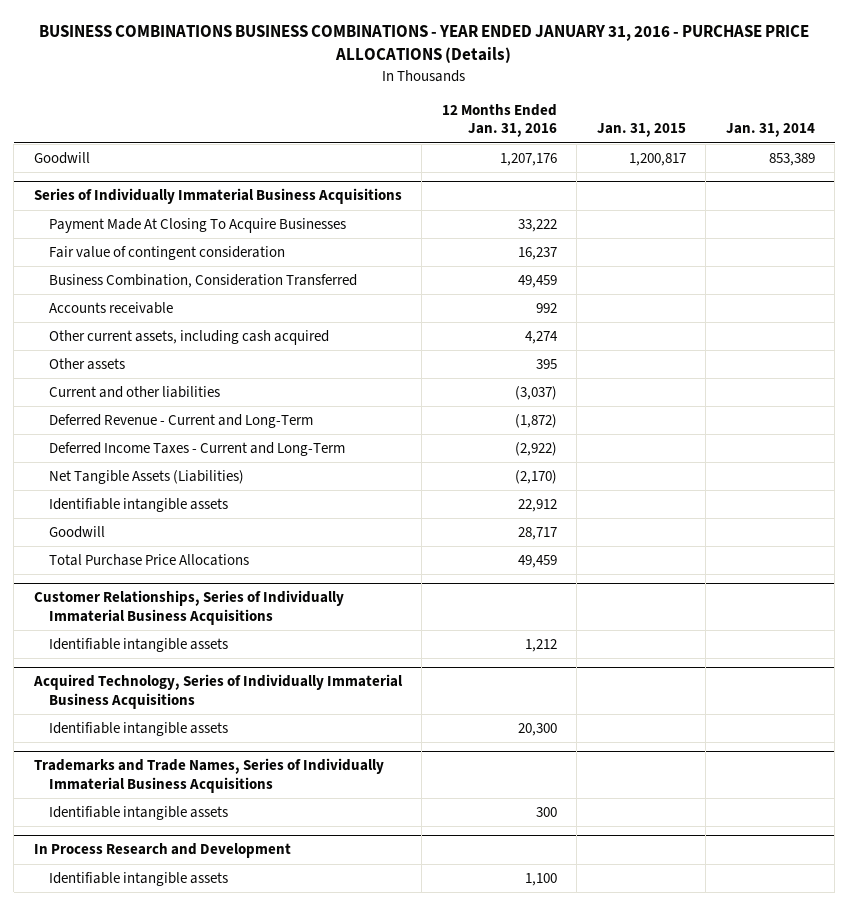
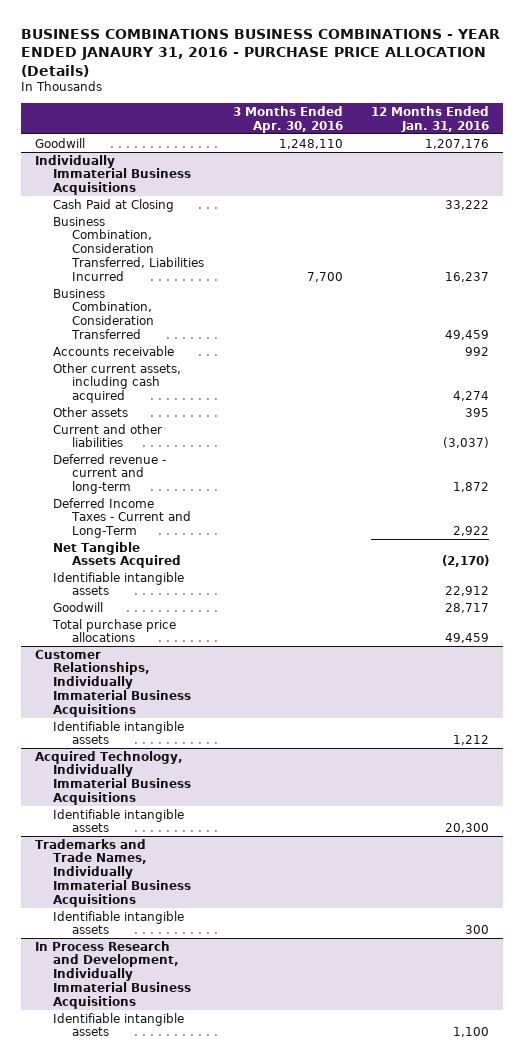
- BUSINESS COMBINATIONS BUSINESS COMBINATIONS - YEAR ENDED JANUARY 31, 2016 - PURCHASE PRICE ALLOCATIONS (Details)
+ BUSINESS COMBINATIONS BUSINESS COMBINATIONS - YEAR ENDED JANAURY 31, 2016 - PURCHASE PRICE ALLOCATION (Details)
- | 12 Months Ended Jan. 31, 2016 | Jan. 31, 2015 | Jan. 31, 2014
+ | 3 Months Ended Apr. 30, 2016 | 12 Months Ended Jan. 31, 2016
- Series of Individually Immaterial Business Acquisitions
- Payment Made At Closing To Acquire Businesses | 33,222 | |
- Fair value of contingent consideration | 16,237 | |
+ Individually Immaterial Business Acquisitions
+ Cash Paid at Closing | | 33,222
+ Business Combination, Consideration Transferred, Liabilities Incurred | 7,700 | 16,237
- Deferred Revenue - Current and Long-Term | (1,872) | |
- Deferred Income Taxes - Current and Long-Term | (2,922) | |
- Net Tangible Assets (Liabilities) | (2,170) | |
+ Deferred revenue - current and long-term | | 1,872
+ Deferred Income Taxes - Current and Long-Term | | 2,922
+ Net Tangible Assets Acquired | | (2,170)
- Total Purchase Price Allocations | 49,459 | |
- Customer Relationships, Series of Individually Immaterial Business Acquisitions
+ Total purchase price allocations | | 49,459
+ Customer Relationships, Individually Immaterial Business Acquisitions
- Acquired Technology, Series of Individually Immaterial Business Acquisitions
+ Acquired Technology, Individually Immaterial Business Acquisitions
- Trademarks and Trade Names, Series of Individually Immaterial Business Acquisitions
+ Trademarks and Trade Names, Individually Immaterial Business Acquisitions
- In Process Research and Development
+ In Process Research and Development, Individually Immaterial Business Acquisitions

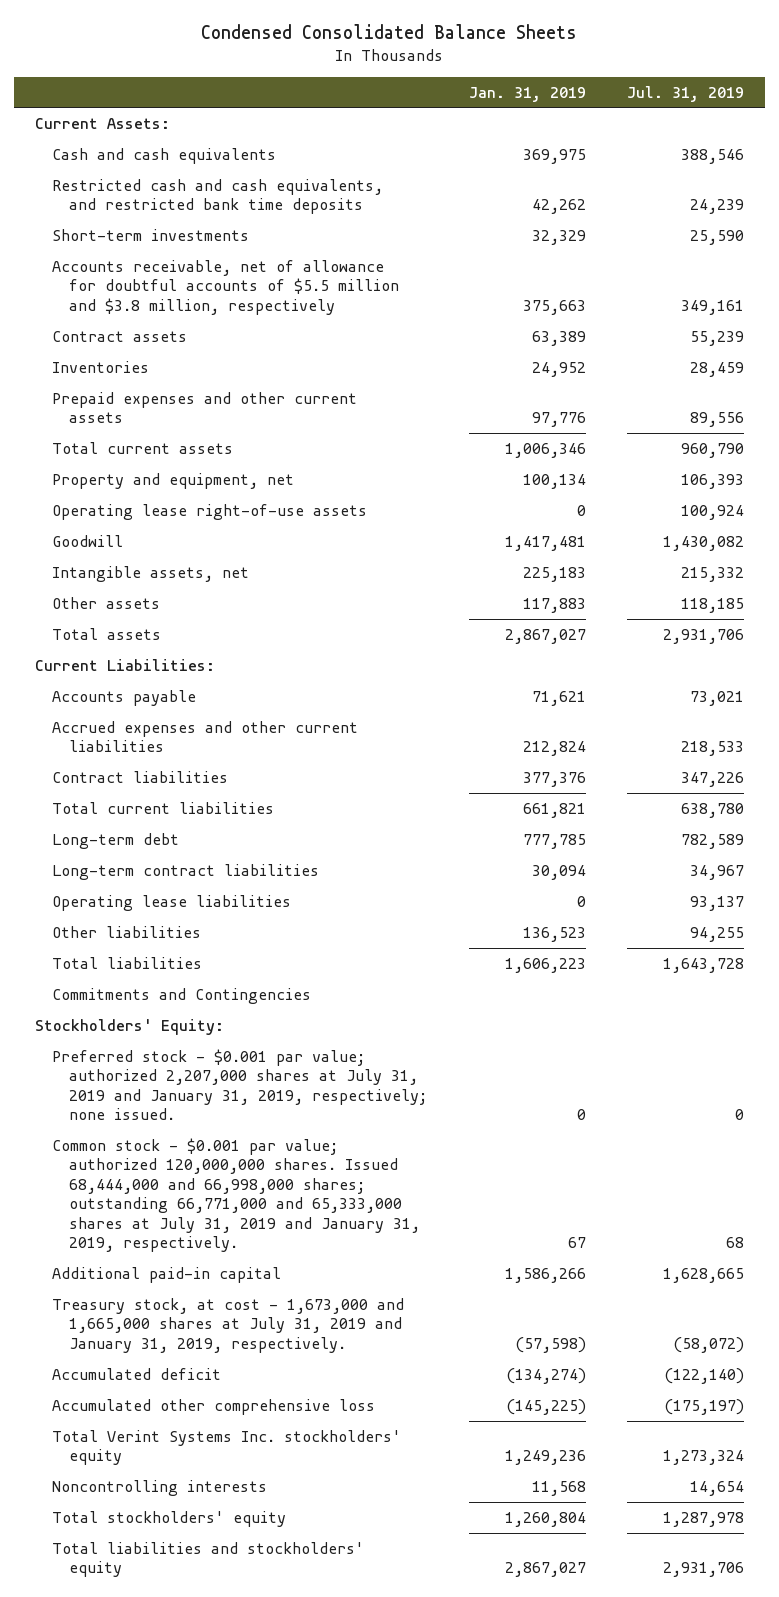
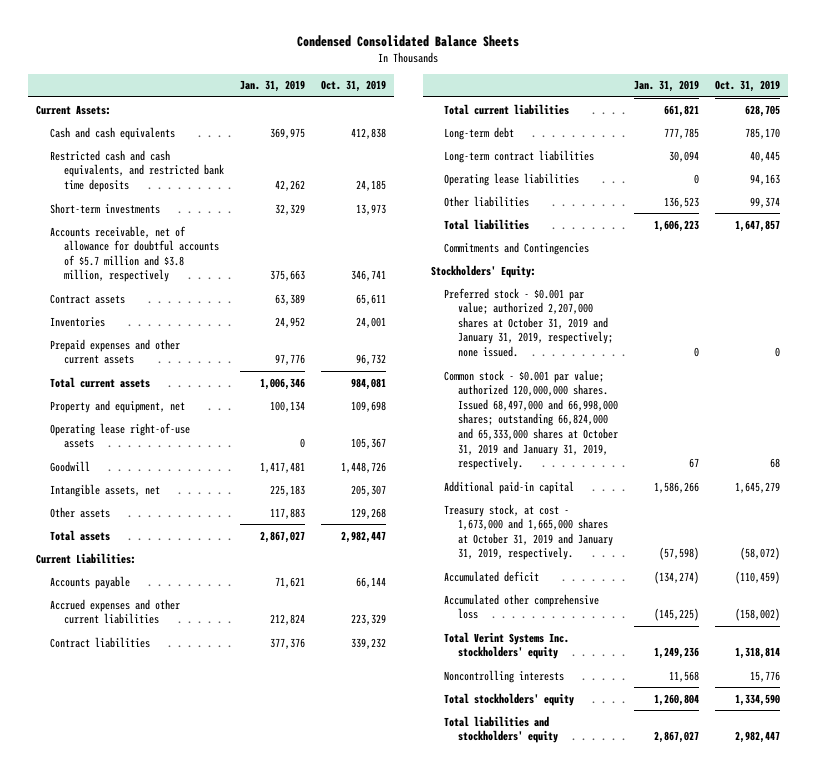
- | Jan. 31, 2019 | Jul. 31, 2019
+ | Jan. 31, 2019 | Oct. 31, 2019
- Accounts receivable, net of allowance for doubtful accounts of $5.5 million and $3.8 million, respectively | 375,663 | 349,161
+ Accounts receivable, net of allowance for doubtful accounts of $5.7 million and $3.8 million, respectively | 375,663 | 346,741
- Preferred stock - $0.001 par value; authorized 2,207,000 shares at July 31, 2019 and January 31, 2019, respectively; none issued. | 0 | 0
- Common stock - $0.001 par value; authorized 120,000,000 shares. Issued 68,444,000 and 66,998,000 shares; outstanding 66,771,000 and 65,333,000 shares at July 31, 2019 and January 31, 2019, respectively. | 67 | 68
+ Preferred stock - $0.001 par value; authorized 2,207,000 shares at October 31, 2019 and January 31, 2019, respectively; none issued. | 0 | 0
+ Common stock - $0.001 par value; authorized 120,000,000 shares. Issued 68,497,000 and 66,998,000 shares; outstanding 66,824,000 and 65,333,000 shares at October 31, 2019 and January 31, 2019, respectively. | 67 | 68
- Treasury stock, at cost - 1,673,000 and 1,665,000 shares at July 31, 2019 and January 31, 2019, respectively. | (57,598) | (58,072)
+ Treasury stock, at cost - 1,673,000 and 1,665,000 shares at October 31, 2019 and January 31, 2019, respectively. | (57,598) | (58,072)

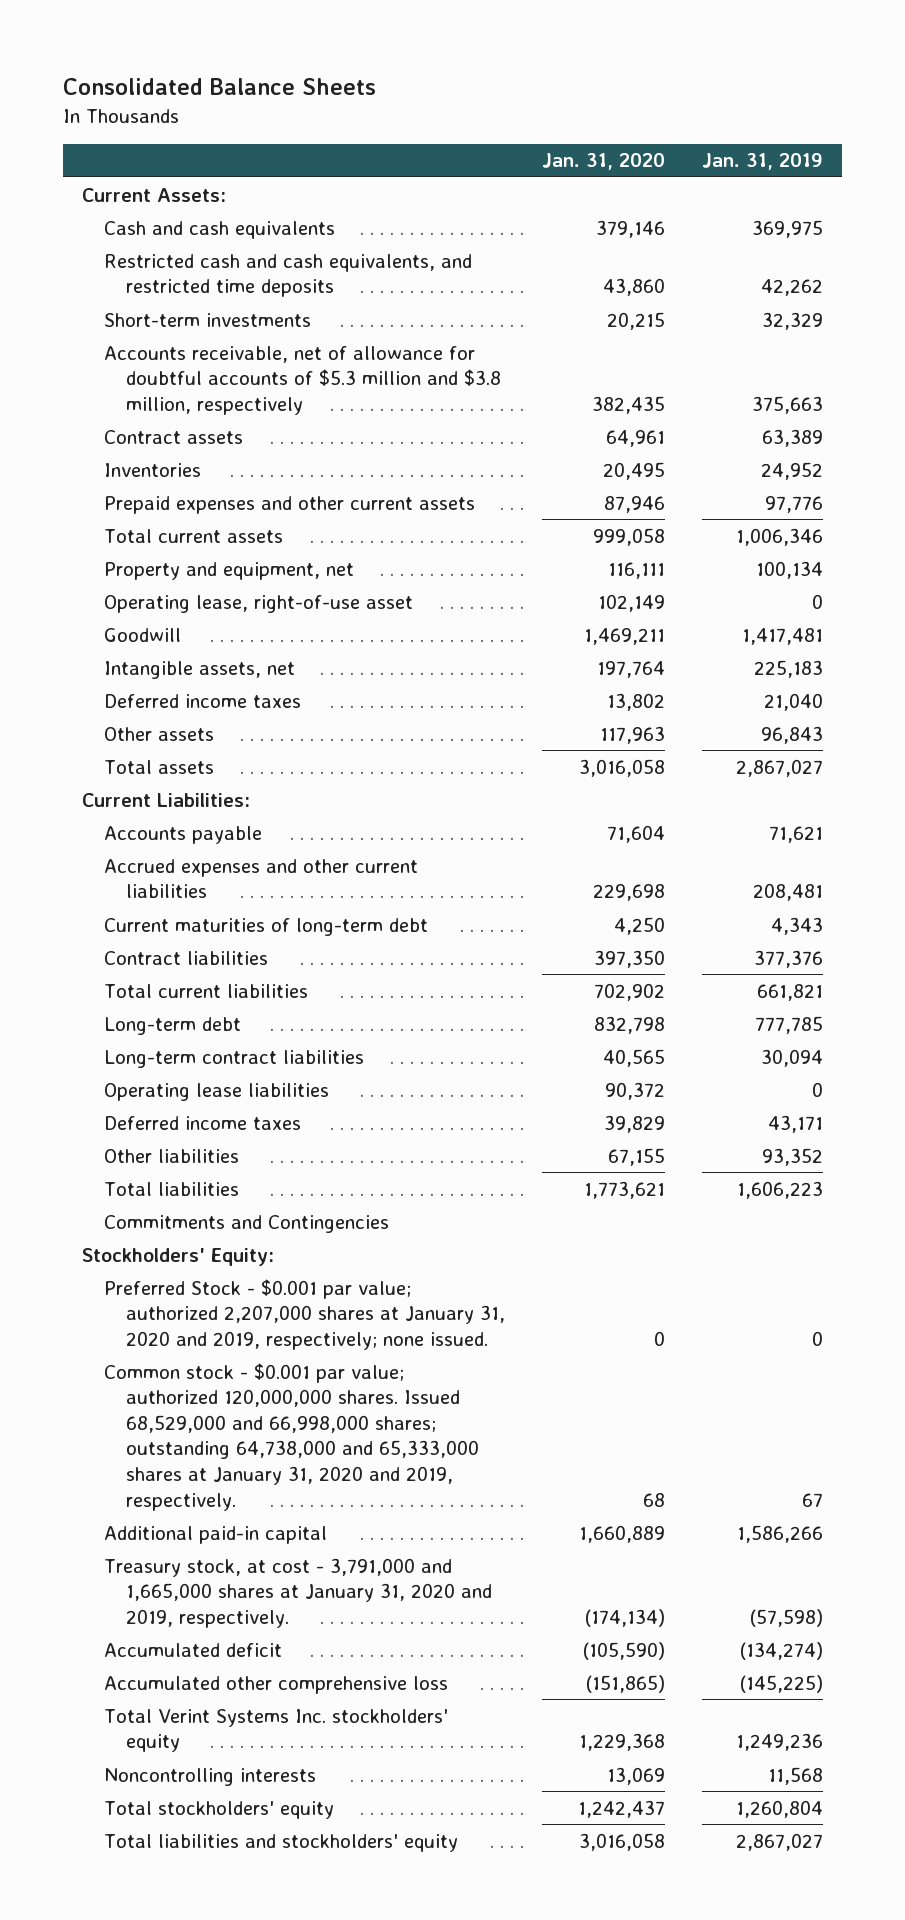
- Condensed Consolidated Balance Sheets
+ Consolidated Balance Sheets
- | Jan. 31, 2019 | Oct. 31, 2019
+ | Jan. 31, 2020 | Jan. 31, 2019
- Restricted cash and cash equivalents, and restricted bank time deposits | 42,262 | 24,185
+ Restricted cash and cash equivalents, and restricted time deposits | 43,860 | 42,262
- Accounts receivable, net of allowance for doubtful accounts of $5.7 million and $3.8 million, respectively | 375,663 | 346,741
+ Accounts receivable, net of allowance for doubtful accounts of $5.3 million and $3.8 million, respectively | 382,435 | 375,663
- Operating lease right-of-use assets | 0 | 105,367
+ Operating lease, right-of-use asset | 102,149 | 0
- Other assets | 117,883 | 129,268
+ Deferred income taxes | 13,802 | 21,040
+ Other assets | 117,963 | 96,843
- Accrued expenses and other current liabilities | 212,824 | 223,329
+ Accrued expenses and other current liabilities | 229,698 | 208,481
+ Current maturities of long-term debt | 4,250 | 4,343
- Other liabilities | 136,523 | 99,374
+ Deferred income taxes | 39,829 | 43,171
+ Other liabilities | 67,155 | 93,352
- Preferred stock - $0.001 par value; authorized 2,207,000 shares at October 31, 2019 and January 31, 2019, respectively; none issued. | 0 | 0
- Common stock - $0.001 par value; authorized 120,000,000 shares. Issued 68,497,000 and 66,998,000 shares; outstanding 66,824,000 and 65,333,000 shares at October 31, 2019 and January 31, 2019, respectively. | 67 | 68
+ Preferred Stock - $0.001 par value; authorized 2,207,000 shares at January 31, 2020 and 2019, respectively; none issued. | 0 | 0
+ Common stock - $0.001 par value; authorized 120,000,000 shares. Issued 68,529,000 and 66,998,000 shares; outstanding 64,738,000 and 65,333,000 shares at January 31, 2020 and 2019, respectively. | 68 | 67
- Treasury stock, at cost - 1,673,000 and 1,665,000 shares at October 31, 2019 and January 31, 2019, respectively. | (57,598) | (58,072)
+ Treasury stock, at cost - 3,791,000 and 1,665,000 shares at January 31, 2020 and 2019, respectively. | (174,134) | (57,598)

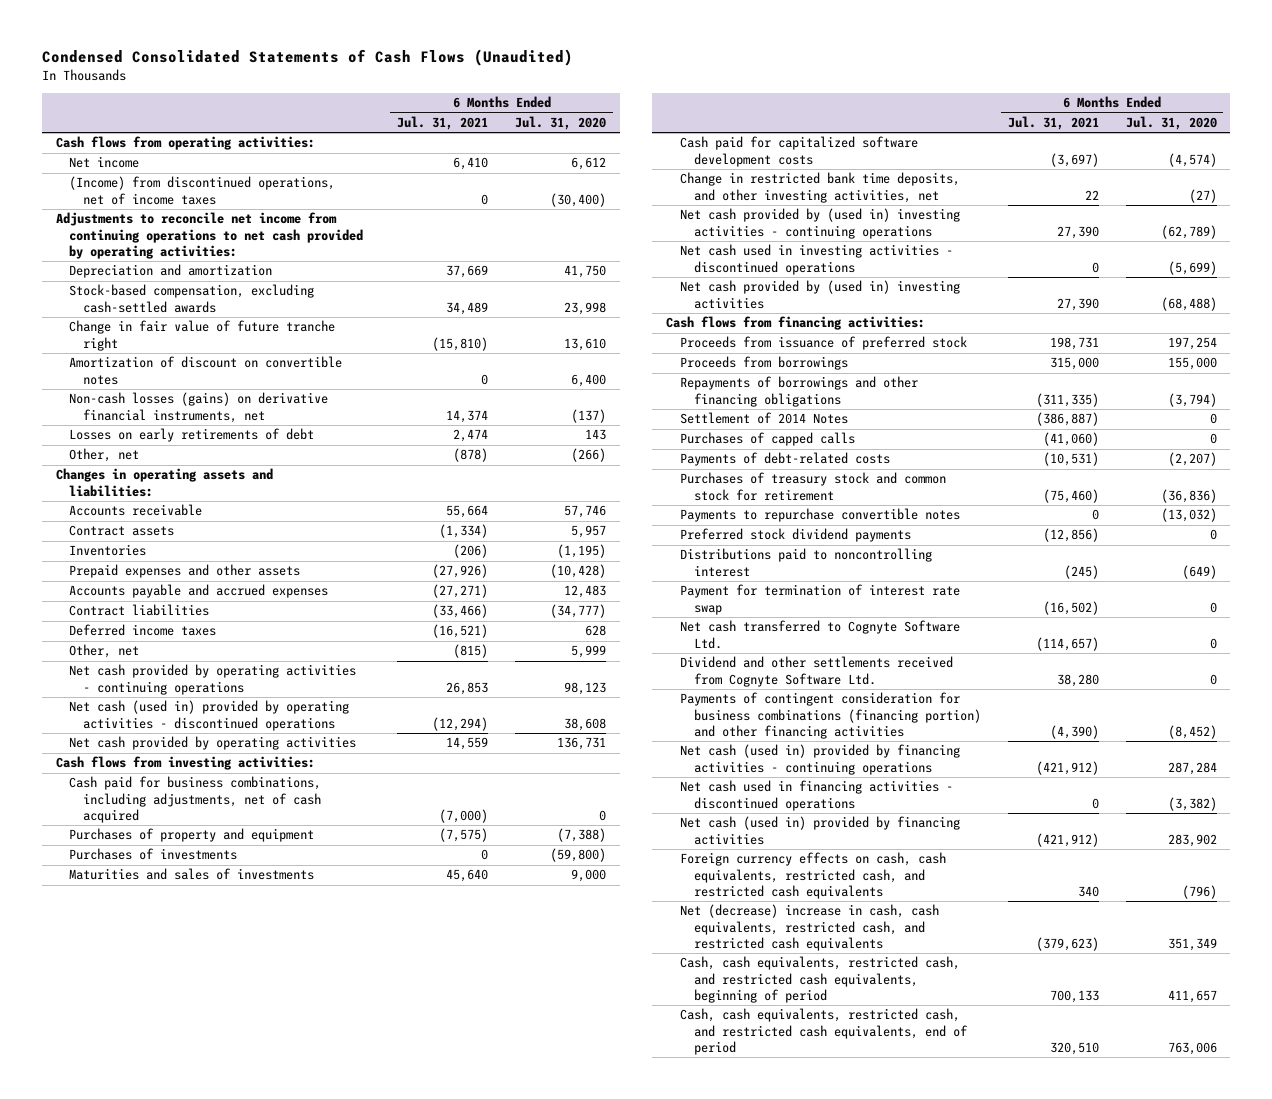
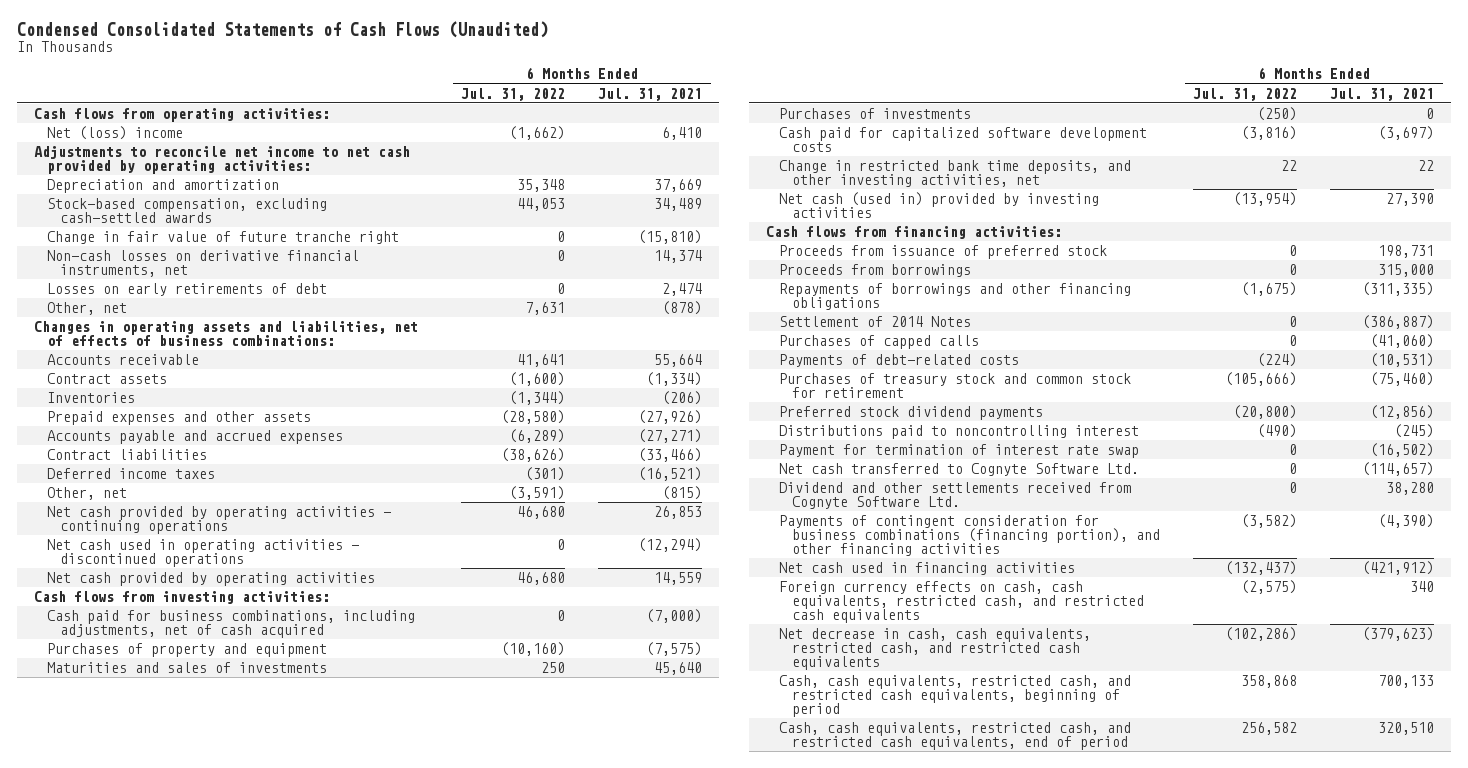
- | 6 Months Ended Jul. 31, 2021 | 6 Months Ended Jul. 31, 2020
+ | 6 Months Ended Jul. 31, 2022 | 6 Months Ended Jul. 31, 2021
- Net income | 6,410 | 6,612
- (Income) from discontinued operations, net of income taxes | 0 | (30,400)
- Adjustments to reconcile net income from continuing operations to net cash provided by operating activities:
+ Net (loss) income | (1,662) | 6,410
+ Adjustments to reconcile net income to net cash provided by operating activities:
- Amortization of discount on convertible notes | 0 | 6,400
- Non-cash losses (gains) on derivative financial instruments, net | 14,374 | (137)
+ Non-cash losses on derivative financial instruments, net | 0 | 14,374
- Changes in operating assets and liabilities:
+ Changes in operating assets and liabilities, net of effects of business combinations:
- Net cash (used in) provided by operating activities - discontinued operations | (12,294) | 38,608
+ Net cash used in operating activities - discontinued operations | 0 | (12,294)
moved down: Purchases of investments | (250) | 0
- Net cash provided by (used in) investing activities - continuing operations | 27,390 | (62,789)
- Net cash used in investing activities - discontinued operations | 0 | (5,699)
- Net cash provided by (used in) investing activities | 27,390 | (68,488)
+ Net cash (used in) provided by investing activities | (13,954) | 27,390
- Payments to repurchase convertible notes | 0 | (13,032)
- Payments of contingent consideration for business combinations (financing portion) and other financing activities | (4,390) | (8,452)
- Net cash (used in) provided by financing activities - continuing operations | (421,912) | 287,284
- Net cash used in financing activities - discontinued operations | 0 | (3,382)
- Net cash (used in) provided by financing activities | (421,912) | 283,902
+ Payments of contingent consideration for business combinations (financing portion), and other financing activities | (3,582) | (4,390)
+ Net cash used in financing activities | (132,437) | (421,912)
- Net (decrease) increase in cash, cash equivalents, restricted cash, and restricted cash equivalents | (379,623) | 351,349
+ Net decrease in cash, cash equivalents, restricted cash, and restricted cash equivalents | (102,286) | (379,623)

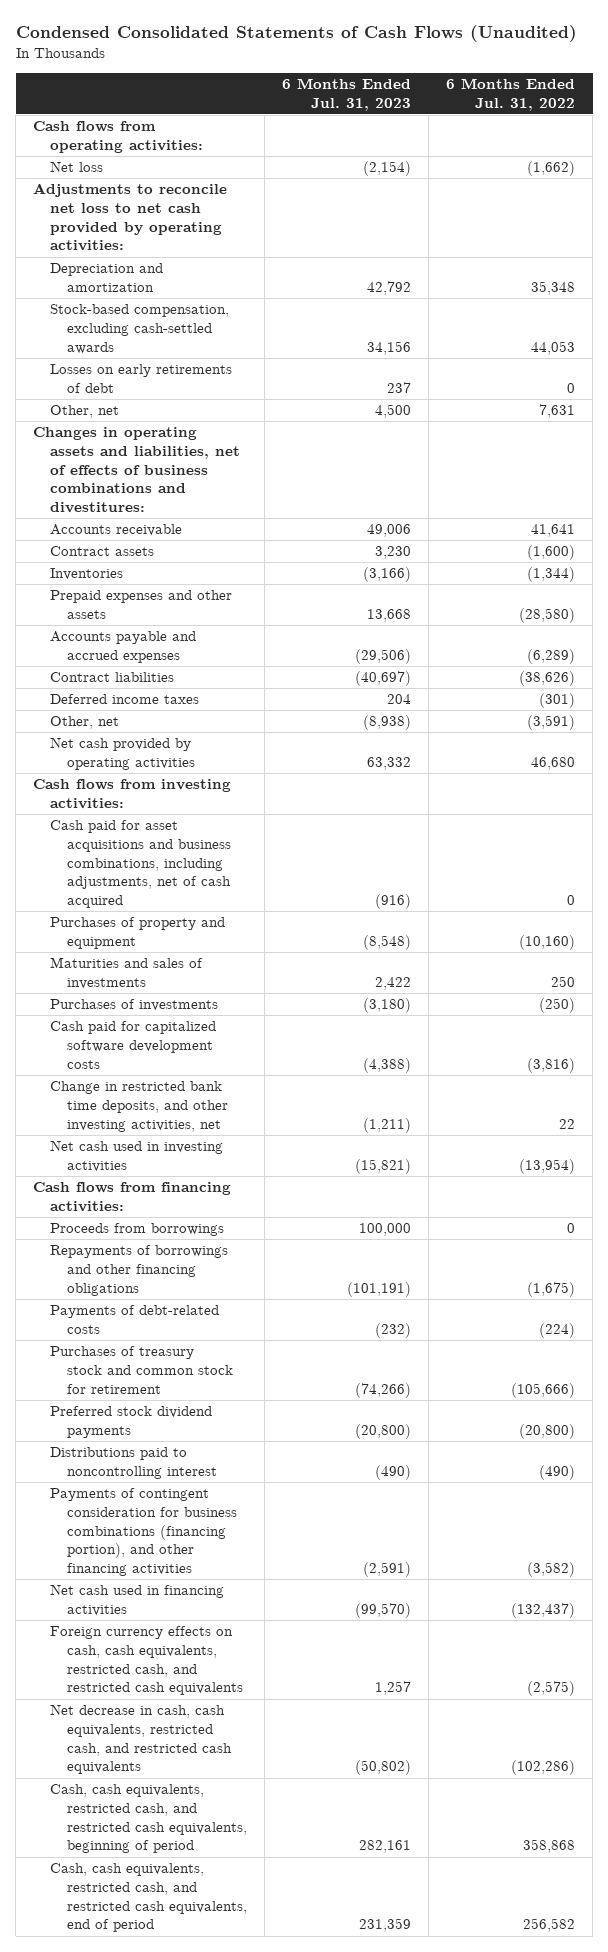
- | 6 Months Ended Jul. 31, 2022 | 6 Months Ended Jul. 31, 2021
+ | 6 Months Ended Jul. 31, 2023 | 6 Months Ended Jul. 31, 2022
- Net (loss) income | (1,662) | 6,410
- Adjustments to reconcile net income to net cash provided by operating activities:
+ Net loss | (2,154) | (1,662)
+ Adjustments to reconcile net loss to net cash provided by operating activities:
- Change in fair value of future tranche right | 0 | (15,810)
- Non-cash losses on derivative financial instruments, net | 0 | 14,374
- Changes in operating assets and liabilities, net of effects of business combinations:
+ Changes in operating assets and liabilities, net of effects of business combinations and divestitures:
- Net cash provided by operating activities - continuing operations | 46,680 | 26,853
- Net cash used in operating activities - discontinued operations | 0 | (12,294)
- Cash paid for business combinations, including adjustments, net of cash acquired | 0 | (7,000)
+ Cash paid for asset acquisitions and business combinations, including adjustments, net of cash acquired | (916) | 0
- Net cash (used in) provided by investing activities | (13,954) | 27,390
+ Net cash used in investing activities | (15,821) | (13,954)
- Proceeds from issuance of preferred stock | 0 | 198,731
- Settlement of 2014 Notes | 0 | (386,887)
- Purchases of capped calls | 0 | (41,060)
- Payment for termination of interest rate swap | 0 | (16,502)
- Net cash transferred to Cognyte Software Ltd. | 0 | (114,657)
- Dividend and other settlements received from Cognyte Software Ltd. | 0 | 38,280

